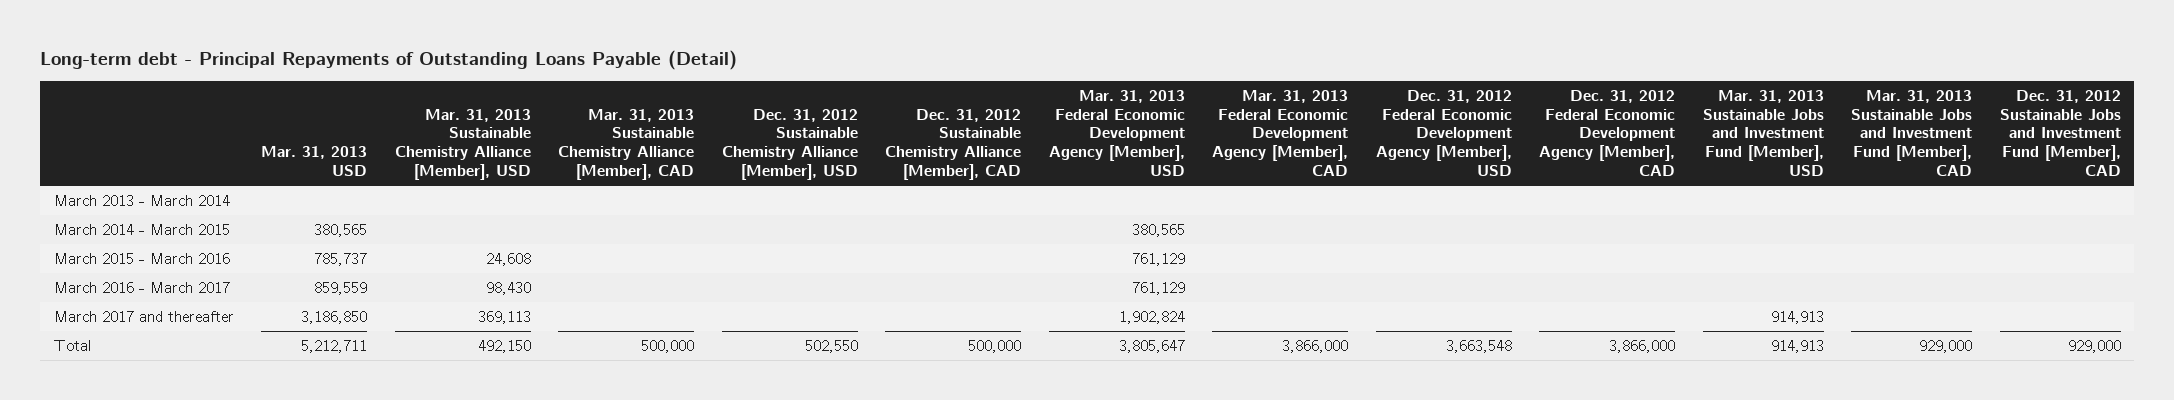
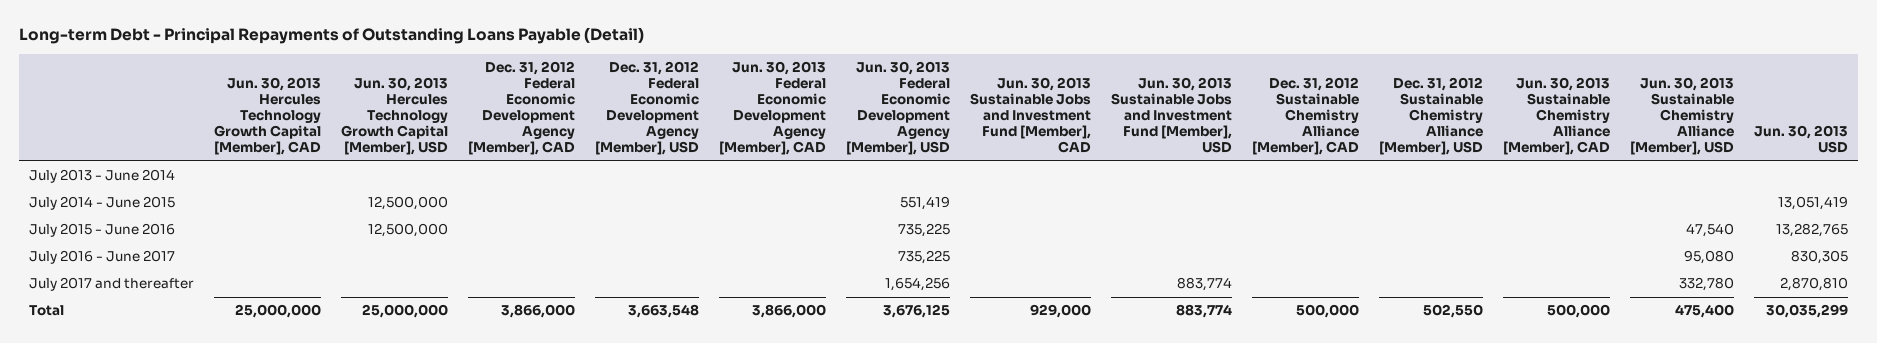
- Long-term debt - Principal Repayments of Outstanding Loans Payable (Detail)
+ Long-term Debt - Principal Repayments of Outstanding Loans Payable (Detail)
- | Mar. 31, 2013 USD | Mar. 31, 2013 Sustainable Chemistry Alliance [Member], USD | Mar. 31, 2013 Sustainable Chemistry Alliance [Member], CAD | Dec. 31, 2012 Sustainable Chemistry Alliance [Member], USD | Dec. 31, 2012 Sustainable Chemistry Alliance [Member], CAD | Mar. 31, 2013 Federal Economic Development Agency [Member], USD | Mar. 31, 2013 Federal Economic Development Agency [Member], CAD | Dec. 31, 2012 Federal Economic Development Agency [Member], USD | Dec. 31, 2012 Federal Economic Development Agency [Member], CAD | Mar. 31, 2013 Sustainable Jobs and Investment Fund [Member], USD | Mar. 31, 2013 Sustainable Jobs and Investment Fund [Member], CAD | Dec. 31, 2012 Sustainable Jobs and Investment Fund [Member], CAD
+ | Jun. 30, 2013 Hercules Technology Growth Capital [Member], CAD | Jun. 30, 2013 Hercules Technology Growth Capital [Member], USD | Dec. 31, 2012 Federal Economic Development Agency [Member], CAD | Dec. 31, 2012 Federal Economic Development Agency [Member], USD | Jun. 30, 2013 Federal Economic Development Agency [Member], CAD | Jun. 30, 2013 Federal Economic Development Agency [Member], USD | Jun. 30, 2013 Sustainable Jobs and Investment Fund [Member], CAD | Jun. 30, 2013 Sustainable Jobs and Investment Fund [Member], USD | Dec. 31, 2012 Sustainable Chemistry Alliance [Member], CAD | Dec. 31, 2012 Sustainable Chemistry Alliance [Member], USD | Jun. 30, 2013 Sustainable Chemistry Alliance [Member], CAD | Jun. 30, 2013 Sustainable Chemistry Alliance [Member], USD | Jun. 30, 2013 USD
- March 2013 - March 2014
- March 2014 - March 2015 | 380,565 | | | | | 380,565 | | | | | |
- March 2015 - March 2016 | 785,737 | 24,608 | | | | 761,129 | | | | | |
- March 2016 - March 2017 | 859,559 | 98,430 | | | | 761,129 | | | | | |
- March 2017 and thereafter | 3,186,850 | 369,113 | | | | 1,902,824 | | | | 914,913 | |
+ July 2013 - June 2014
+ July 2014 - June 2015 | | 12,500,000 | | | | 551,419 | | | | | | | 13,051,419
+ July 2015 - June 2016 | | 12,500,000 | | | | 735,225 | | | | | | 47,540 | 13,282,765
+ July 2016 - June 2017 | | | | | | 735,225 | | | | | | 95,080 | 830,305
+ July 2017 and thereafter | | | | | | 1,654,256 | | 883,774 | | | | 332,780 | 2,870,810

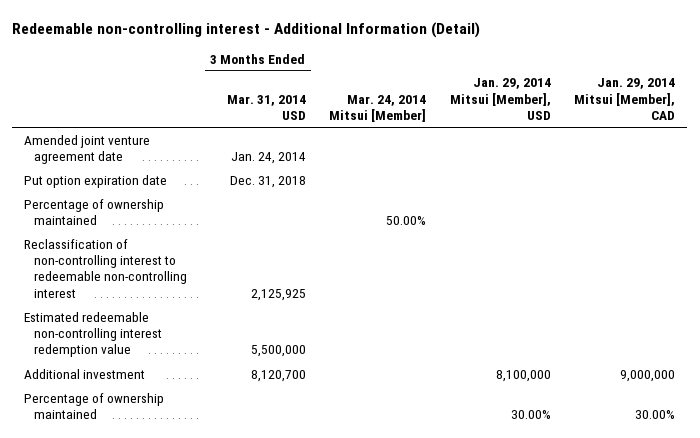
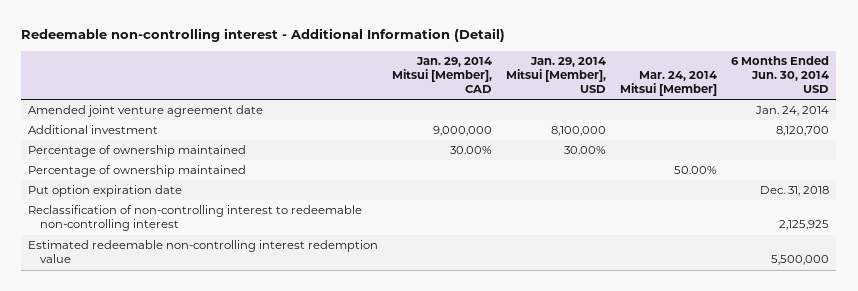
- | 3 Months Ended Mar. 31, 2014 USD | Mar. 24, 2014 Mitsui [Member] | Jan. 29, 2014 Mitsui [Member], USD | Jan. 29, 2014 Mitsui [Member], CAD
+ | Jan. 29, 2014 Mitsui [Member], CAD | Jan. 29, 2014 Mitsui [Member], USD | Mar. 24, 2014 Mitsui [Member] | 6 Months Ended Jun. 30, 2014 USD
moved up: Additional investment | 9,000,000 | 8,100,000 | | 8,120,700
moved up: Percentage of ownership maintained | 30.00% | 30.00% | |
moved down: Put option expiration date | | | | Dec. 31, 2018

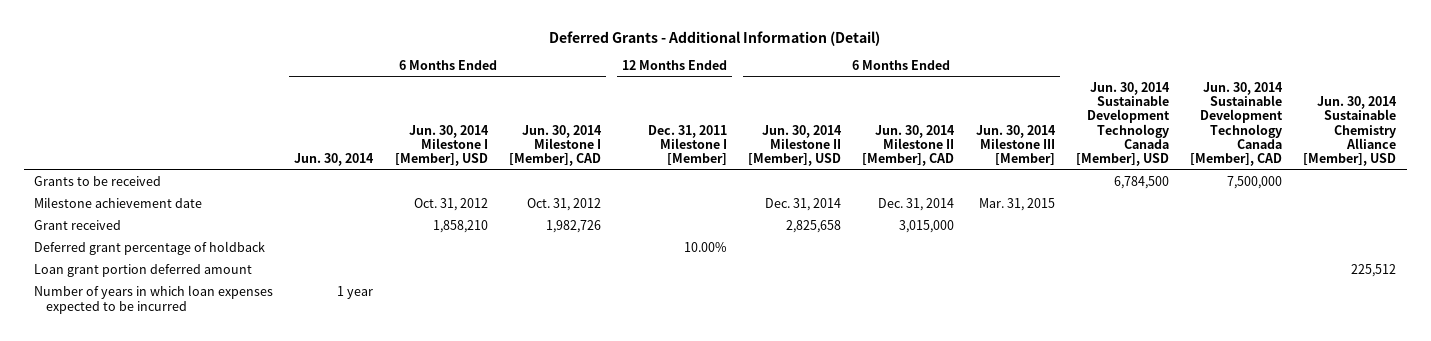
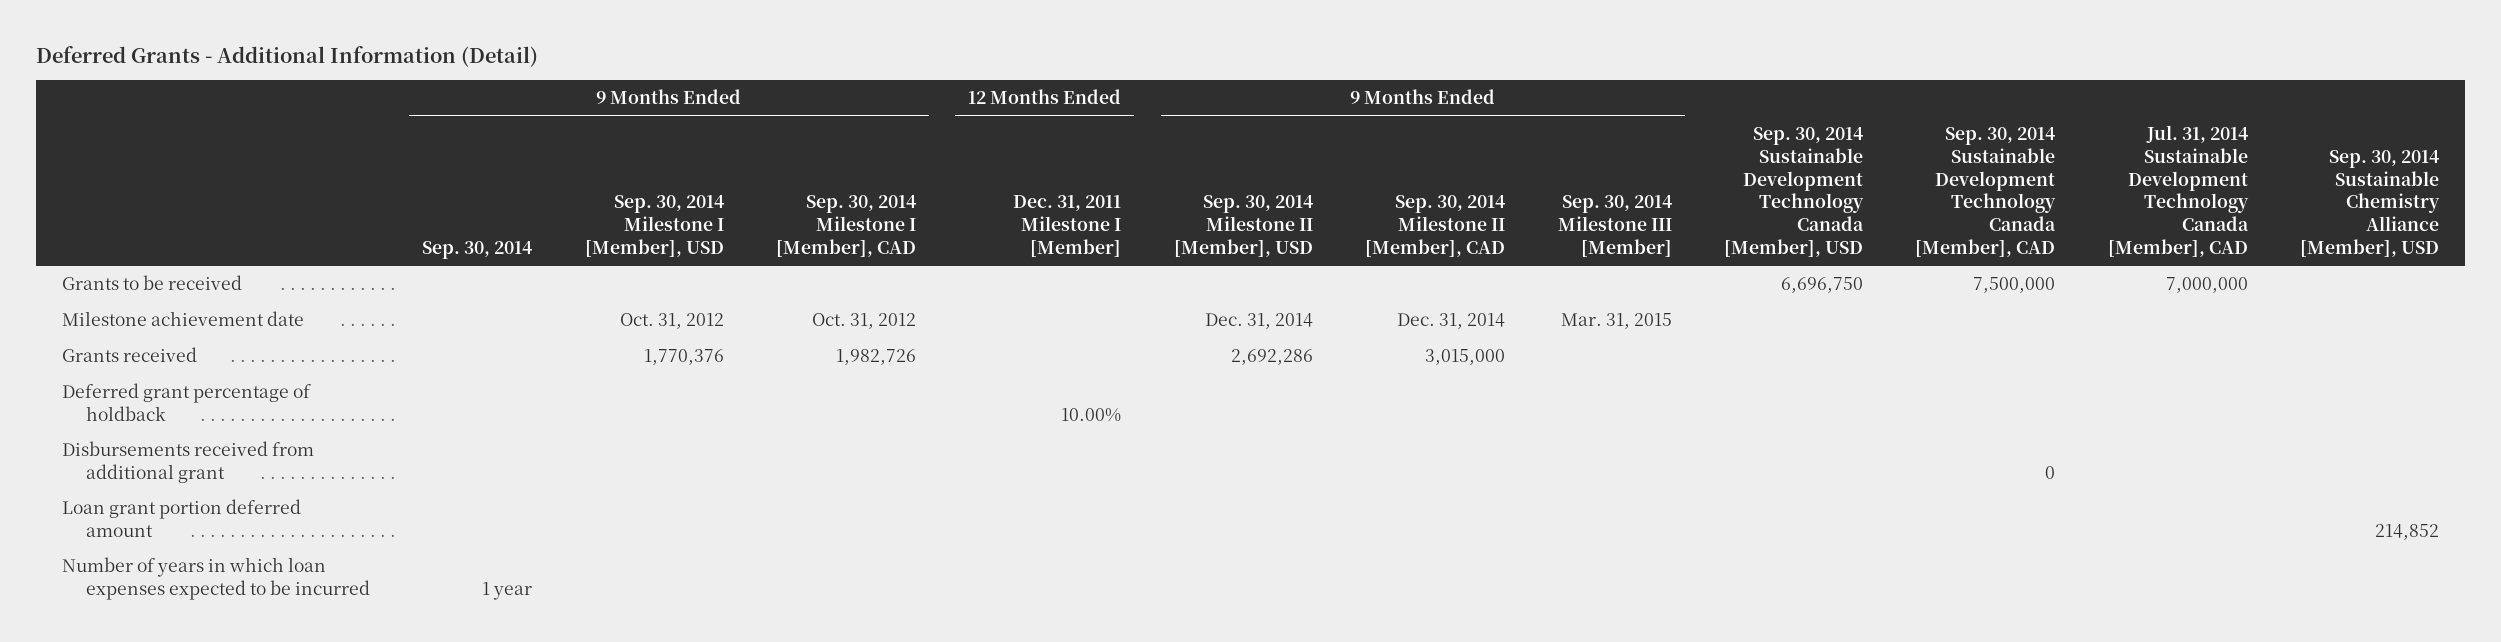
- | 6 Months Ended Jun. 30, 2014 | 6 Months Ended Jun. 30, 2014 Milestone I [Member], USD | 6 Months Ended Jun. 30, 2014 Milestone I [Member], CAD | 12 Months Ended Dec. 31, 2011 Milestone I [Member] | 6 Months Ended Jun. 30, 2014 Milestone II [Member], USD | 6 Months Ended Jun. 30, 2014 Milestone II [Member], CAD | 6 Months Ended Jun. 30, 2014 Milestone III [Member] | Jun. 30, 2014 Sustainable Development Technology Canada [Member], USD | Jun. 30, 2014 Sustainable Development Technology Canada [Member], CAD | Jun. 30, 2014 Sustainable Chemistry Alliance [Member], USD
+ | 9 Months Ended Sep. 30, 2014 | 9 Months Ended Sep. 30, 2014 Milestone I [Member], USD | 9 Months Ended Sep. 30, 2014 Milestone I [Member], CAD | 12 Months Ended Dec. 31, 2011 Milestone I [Member] | 9 Months Ended Sep. 30, 2014 Milestone II [Member], USD | 9 Months Ended Sep. 30, 2014 Milestone II [Member], CAD | 9 Months Ended Sep. 30, 2014 Milestone III [Member] | Sep. 30, 2014 Sustainable Development Technology Canada [Member], USD | Sep. 30, 2014 Sustainable Development Technology Canada [Member], CAD | Jul. 31, 2014 Sustainable Development Technology Canada [Member], CAD | Sep. 30, 2014 Sustainable Chemistry Alliance [Member], USD
- Grant received | | 1,858,210 | 1,982,726 | | 2,825,658 | 3,015,000 | | | |
+ Grants received | | 1,770,376 | 1,982,726 | | 2,692,286 | 3,015,000 | | | | |
+ Disbursements received from additional grant | | | | | | | | | 0 | |

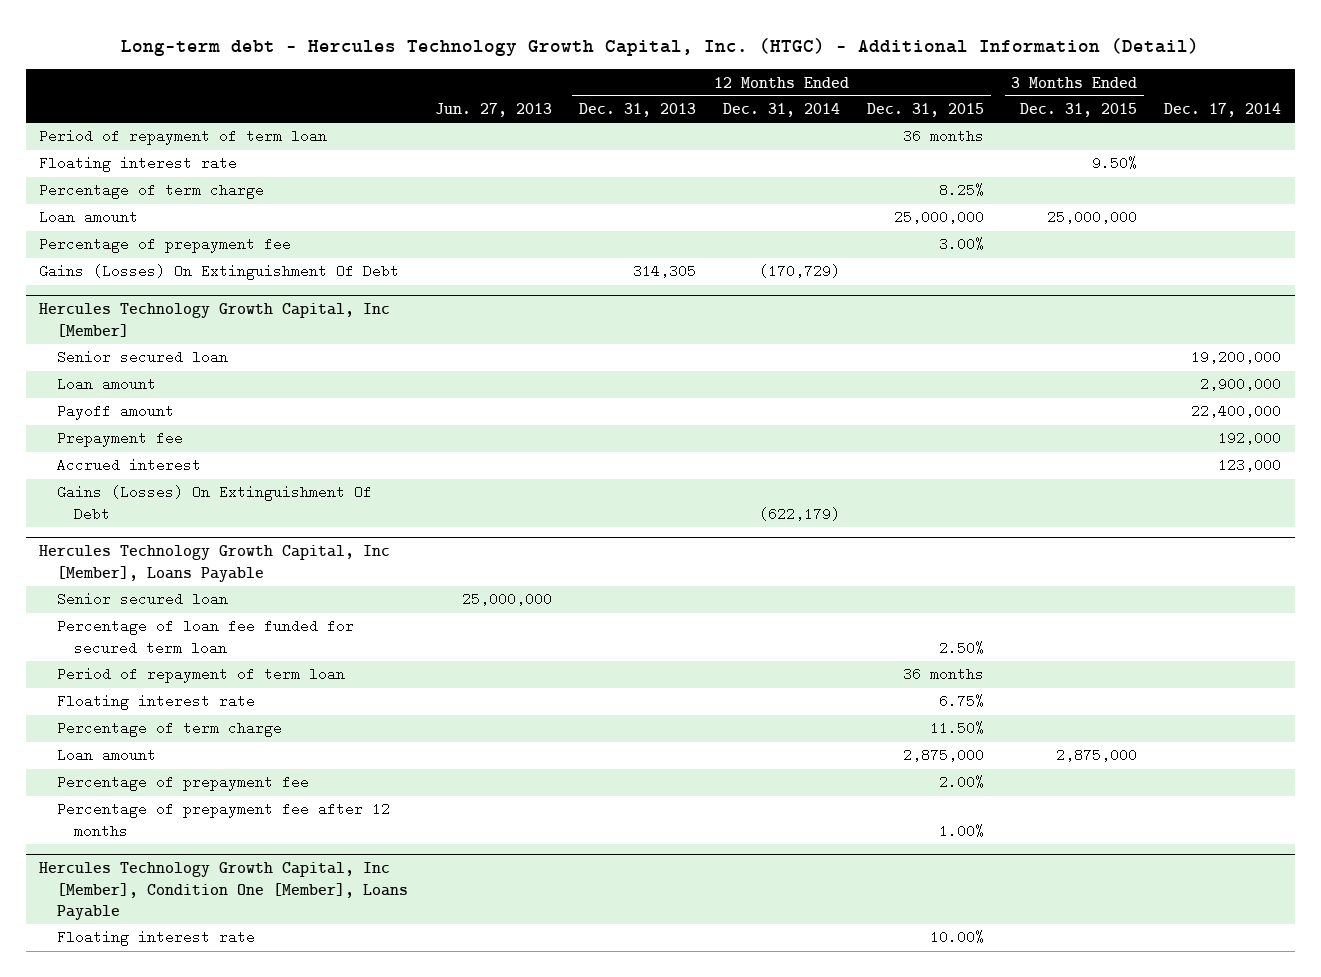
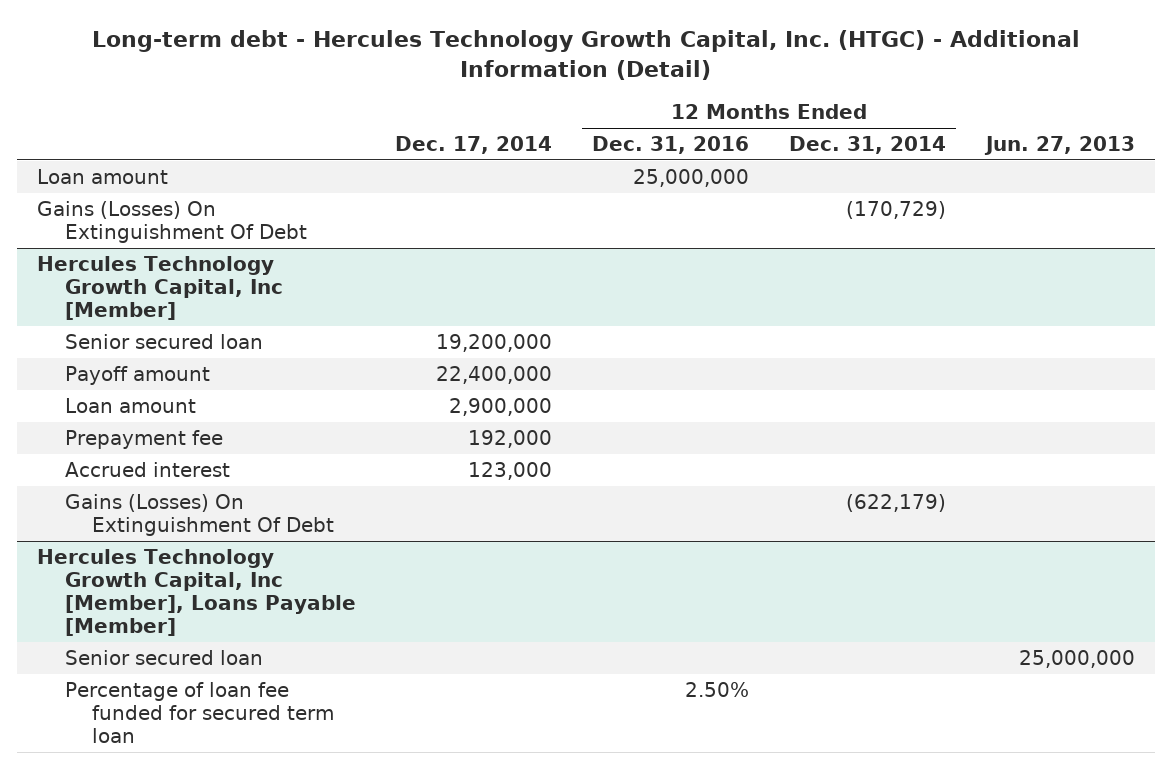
- | Jun. 27, 2013 | 12 Months Ended Dec. 31, 2013 | 12 Months Ended Dec. 31, 2014 | 12 Months Ended Dec. 31, 2015 | 3 Months Ended Dec. 31, 2015 | Dec. 17, 2014
+ | Dec. 17, 2014 | 12 Months Ended Dec. 31, 2016 | 12 Months Ended Dec. 31, 2014 | Jun. 27, 2013
- Period of repayment of term loan | | | | 36 months | |
- Floating interest rate | | | | | 9.50% |
- Percentage of term charge | | | | 8.25% | |
- Percentage of prepayment fee | | | | 3.00% | |
@ Hercules Technology Growth Capital, Inc [Member]
moved down: Loan amount | 2,900,000 | | |
- Hercules Technology Growth Capital, Inc [Member], Loans Payable
+ Hercules Technology Growth Capital, Inc [Member], Loans Payable [Member]
- Period of repayment of term loan | | | | 36 months | |
- Floating interest rate | | | | 6.75% | |
- Percentage of term charge | | | | 11.50% | |
- Loan amount | | | | 2,875,000 | 2,875,000 |
- Percentage of prepayment fee | | | | 2.00% | |
- Percentage of prepayment fee after 12 months | | | | 1.00% | |
- Hercules Technology Growth Capital, Inc [Member], Condition One [Member], Loans Payable
- Floating interest rate | | | | 10.00% | |

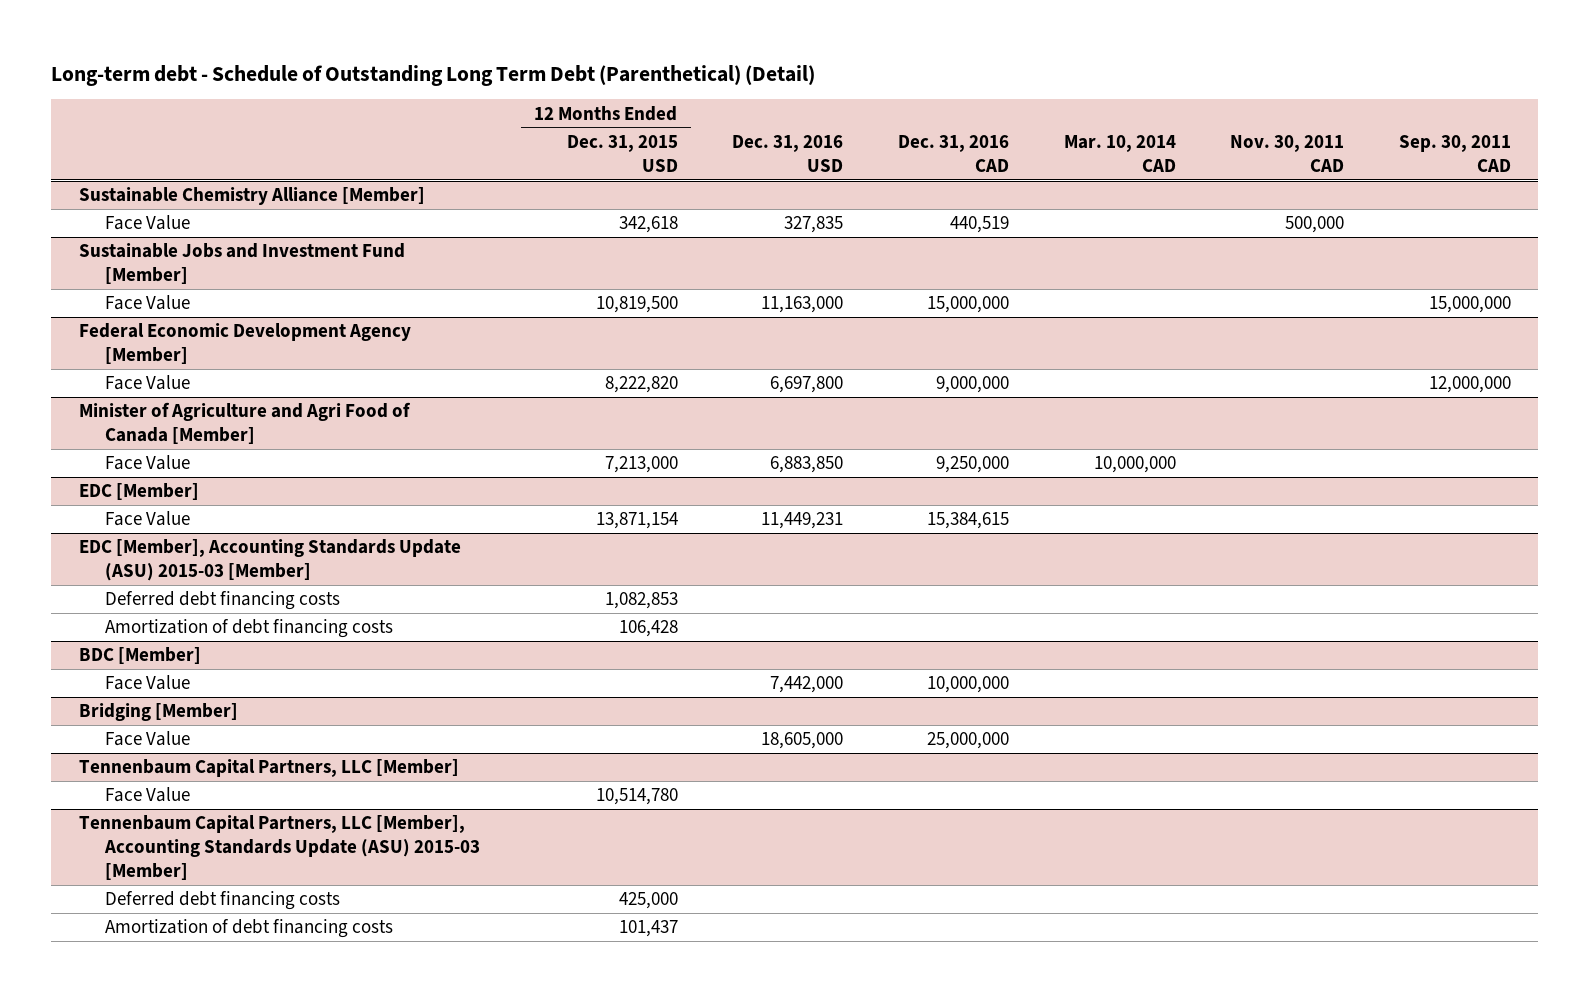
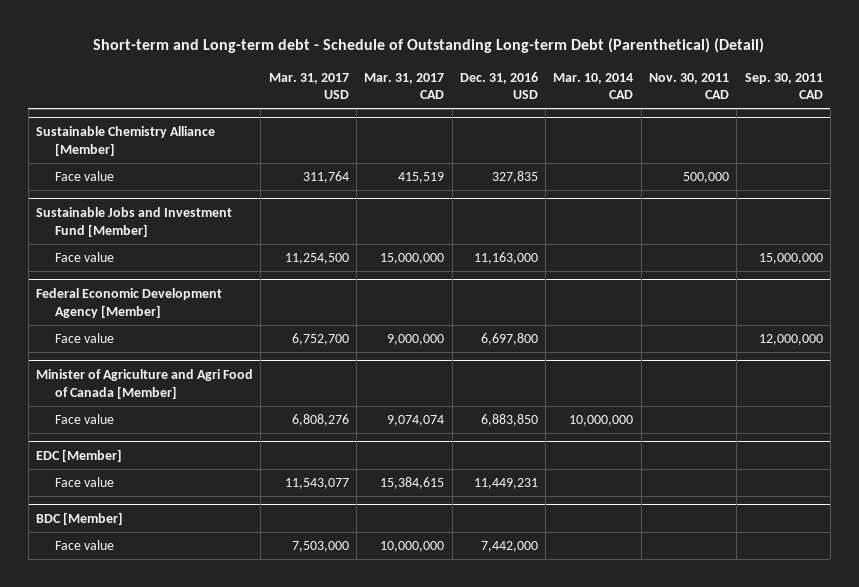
- Long-term debt - Schedule of Outstanding Long Term Debt (Parenthetical) (Detail)
+ Short-term and Long-term debt - Schedule of Outstanding Long-term Debt (Parenthetical) (Detail)
- | 12 Months Ended Dec. 31, 2015 USD | Dec. 31, 2016 USD | Dec. 31, 2016 CAD | Mar. 10, 2014 CAD | Nov. 30, 2011 CAD | Sep. 30, 2011 CAD
+ | Mar. 31, 2017 USD | Mar. 31, 2017 CAD | Dec. 31, 2016 USD | Mar. 10, 2014 CAD | Nov. 30, 2011 CAD | Sep. 30, 2011 CAD
@ Sustainable Chemistry Alliance [Member]
- Face Value | 342,618 | 327,835 | 440,519 | | 500,000 |
+ Face value | 311,764 | 415,519 | 327,835 | | 500,000 |
@ Sustainable Jobs and Investment Fund [Member]
- Face Value | 10,819,500 | 11,163,000 | 15,000,000 | | | 15,000,000
+ Face value | 11,254,500 | 15,000,000 | 11,163,000 | | | 15,000,000
@ Federal Economic Development Agency [Member]
- Face Value | 8,222,820 | 6,697,800 | 9,000,000 | | | 12,000,000
+ Face value | 6,752,700 | 9,000,000 | 6,697,800 | | | 12,000,000
@ Minister of Agriculture and Agri Food of Canada [Member]
- Face Value | 7,213,000 | 6,883,850 | 9,250,000 | 10,000,000 | |
+ Face value | 6,808,276 | 9,074,074 | 6,883,850 | 10,000,000 | |
@ EDC [Member]
- Face Value | 13,871,154 | 11,449,231 | 15,384,615 | | |
- EDC [Member], Accounting Standards Update (ASU) 2015-03 [Member]
- Deferred debt financing costs | 1,082,853 | | | | |
- Amortization of debt financing costs | 106,428 | | | | |
@ EDC [Member]
+ Face value | 11,543,077 | 15,384,615 | 11,449,231 | | |
@ BDC [Member]
- Face Value | | 7,442,000 | 10,000,000 | | |
- Bridging [Member]
- Face Value | | 18,605,000 | 25,000,000 | | |
- Tennenbaum Capital Partners, LLC [Member]
- Face Value | 10,514,780 | | | | |
- Tennenbaum Capital Partners, LLC [Member], Accounting Standards Update (ASU) 2015-03 [Member]
- Deferred debt financing costs | 425,000 | | | | |
- Amortization of debt financing costs | 101,437 | | | | |
@ BDC [Member]
+ Face value | 7,503,000 | 10,000,000 | 7,442,000 | | |

